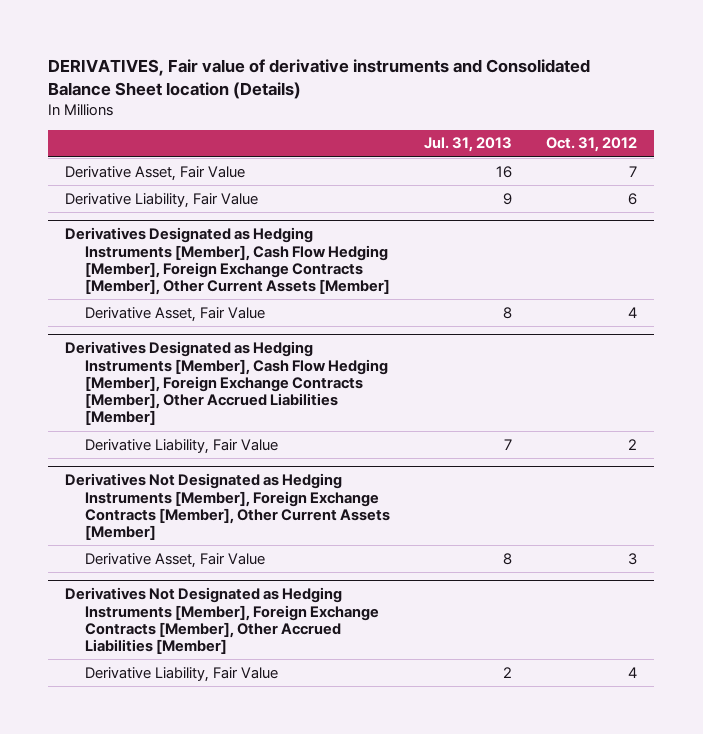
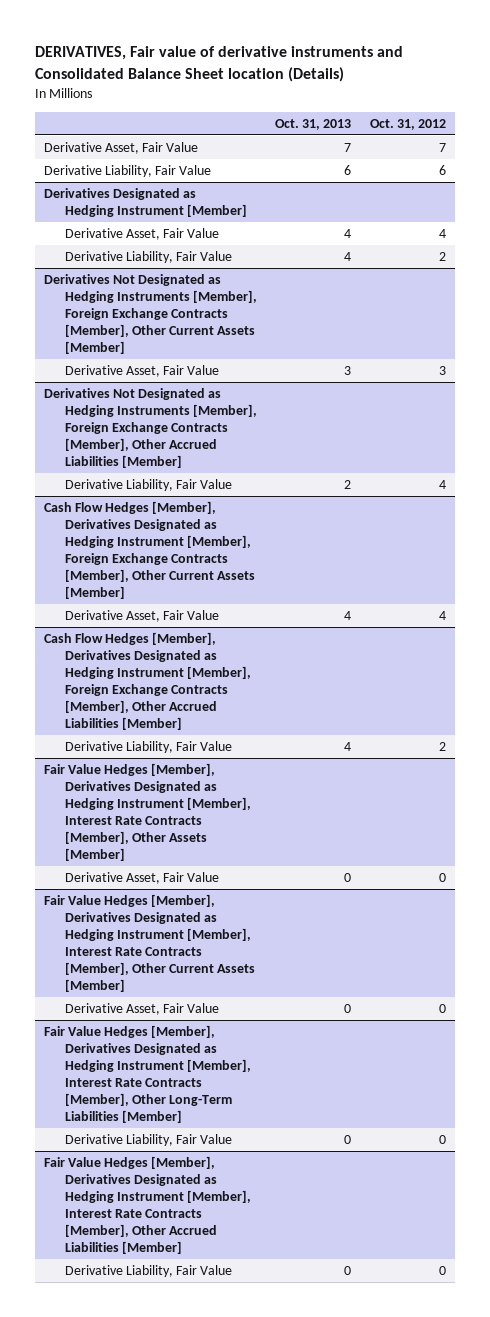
- | Jul. 31, 2013 | Oct. 31, 2012
+ | Oct. 31, 2013 | Oct. 31, 2012
- Derivatives Designated as Hedging Instruments [Member], Cash Flow Hedging [Member], Foreign Exchange Contracts [Member], Other Current Assets [Member]
+ Derivatives Designated as Hedging Instrument [Member]
- Derivatives Designated as Hedging Instruments [Member], Cash Flow Hedging [Member], Foreign Exchange Contracts [Member], Other Accrued Liabilities [Member]
+ Cash Flow Hedges [Member], Derivatives Designated as Hedging Instrument [Member], Foreign Exchange Contracts [Member], Other Current Assets [Member]
+ Derivative Asset, Fair Value | 4 | 4
+ Cash Flow Hedges [Member], Derivatives Designated as Hedging Instrument [Member], Foreign Exchange Contracts [Member], Other Accrued Liabilities [Member]
+ Derivative Liability, Fair Value | 4 | 2
+ Fair Value Hedges [Member], Derivatives Designated as Hedging Instrument [Member], Interest Rate Contracts [Member], Other Assets [Member]
+ Derivative Asset, Fair Value | 0 | 0
+ Fair Value Hedges [Member], Derivatives Designated as Hedging Instrument [Member], Interest Rate Contracts [Member], Other Current Assets [Member]
+ Derivative Asset, Fair Value | 0 | 0
+ Fair Value Hedges [Member], Derivatives Designated as Hedging Instrument [Member], Interest Rate Contracts [Member], Other Long-Term Liabilities [Member]
+ Derivative Liability, Fair Value | 0 | 0
+ Fair Value Hedges [Member], Derivatives Designated as Hedging Instrument [Member], Interest Rate Contracts [Member], Other Accrued Liabilities [Member]
+ Derivative Liability, Fair Value | 0 | 0

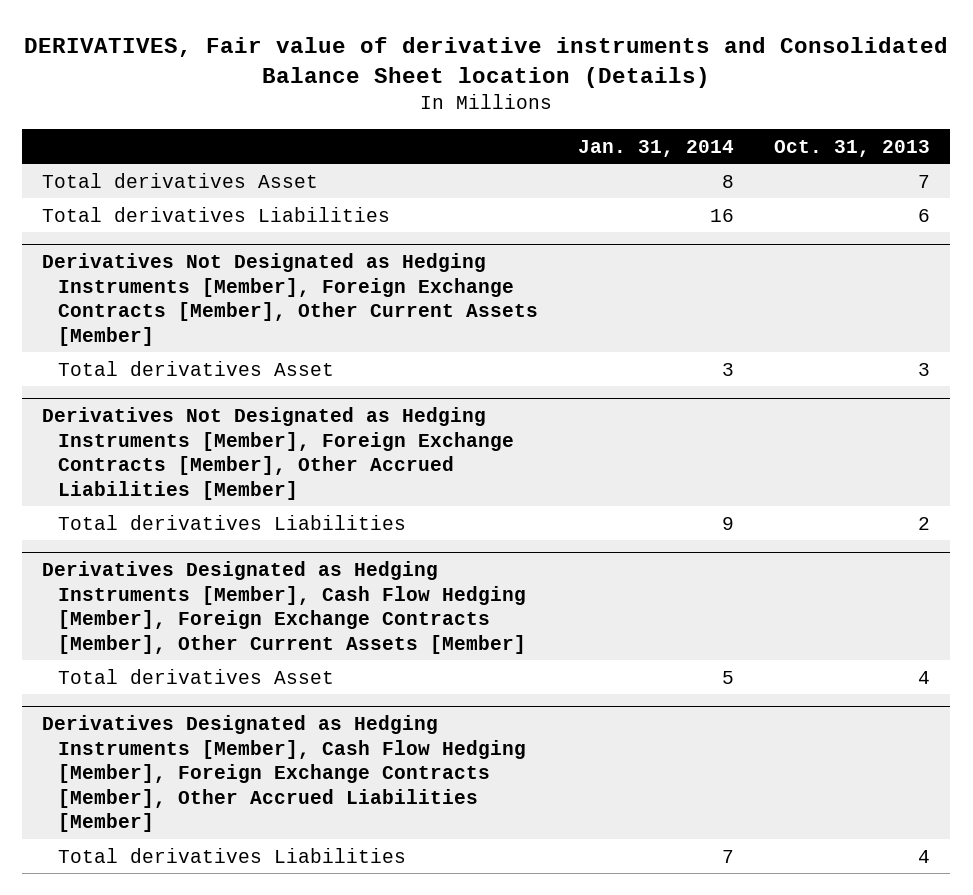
- | Oct. 31, 2013 | Oct. 31, 2012
+ | Jan. 31, 2014 | Oct. 31, 2013
- Derivative Asset, Fair Value | 7 | 7
- Derivative Liability, Fair Value | 6 | 6
- Derivatives Designated as Hedging Instrument [Member]
- Derivative Asset, Fair Value | 4 | 4
- Derivative Liability, Fair Value | 4 | 2
+ Total derivatives Asset | 8 | 7
+ Total derivatives Liabilities | 16 | 6
@ Derivatives Not Designated as Hedging Instruments [Member], Foreign Exchange Contracts [Member], Other Current Assets [Member]
- Derivative Asset, Fair Value | 3 | 3
+ Total derivatives Asset | 3 | 3
@ Derivatives Not Designated as Hedging Instruments [Member], Foreign Exchange Contracts [Member], Other Accrued Liabilities [Member]
- Derivative Liability, Fair Value | 2 | 4
- Cash Flow Hedges [Member], Derivatives Designated as Hedging Instrument [Member], Foreign Exchange Contracts [Member], Other Current Assets [Member]
- Derivative Asset, Fair Value | 4 | 4
- Cash Flow Hedges [Member], Derivatives Designated as Hedging Instrument [Member], Foreign Exchange Contracts [Member], Other Accrued Liabilities [Member]
- Derivative Liability, Fair Value | 4 | 2
- Fair Value Hedges [Member], Derivatives Designated as Hedging Instrument [Member], Interest Rate Contracts [Member], Other Assets [Member]
- Derivative Asset, Fair Value | 0 | 0
- Fair Value Hedges [Member], Derivatives Designated as Hedging Instrument [Member], Interest Rate Contracts [Member], Other Current Assets [Member]
- Derivative Asset, Fair Value | 0 | 0
- Fair Value Hedges [Member], Derivatives Designated as Hedging Instrument [Member], Interest Rate Contracts [Member], Other Long-Term Liabilities [Member]
- Derivative Liability, Fair Value | 0 | 0
- Fair Value Hedges [Member], Derivatives Designated as Hedging Instrument [Member], Interest Rate Contracts [Member], Other Accrued Liabilities [Member]
- Derivative Liability, Fair Value | 0 | 0
@ Derivatives Not Designated as Hedging Instruments [Member], Foreign Exchange Contracts [Member], Other Accrued Liabilities [Member]
+ Total derivatives Liabilities | 9 | 2
+ Derivatives Designated as Hedging Instruments [Member], Cash Flow Hedging [Member], Foreign Exchange Contracts [Member], Other Current Assets [Member]
+ Total derivatives Asset | 5 | 4
+ Derivatives Designated as Hedging Instruments [Member], Cash Flow Hedging [Member], Foreign Exchange Contracts [Member], Other Accrued Liabilities [Member]
+ Total derivatives Liabilities | 7 | 4

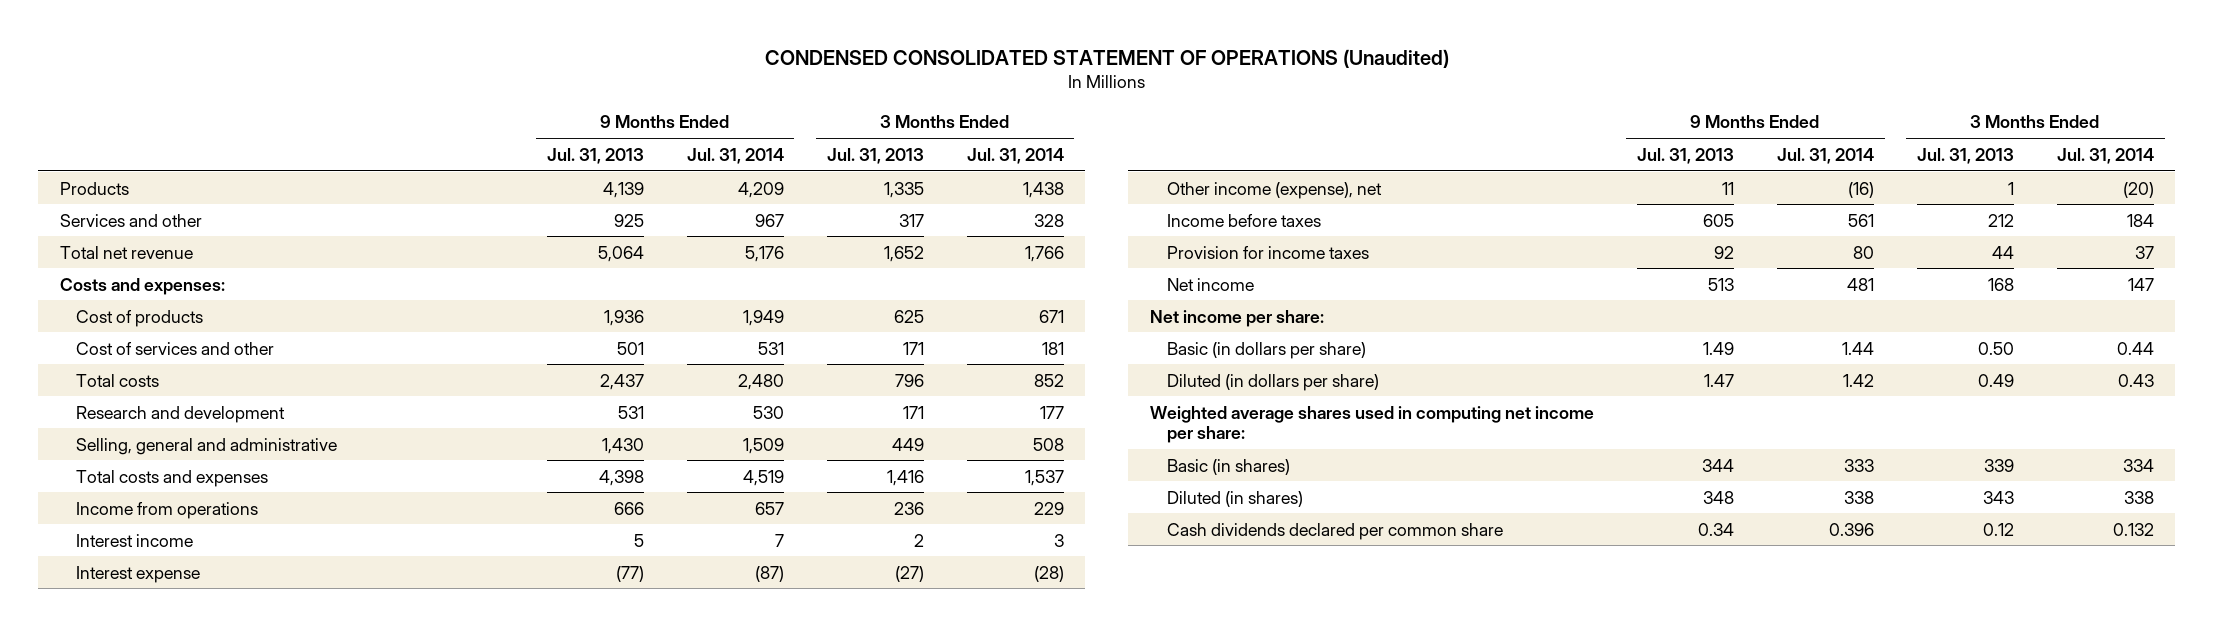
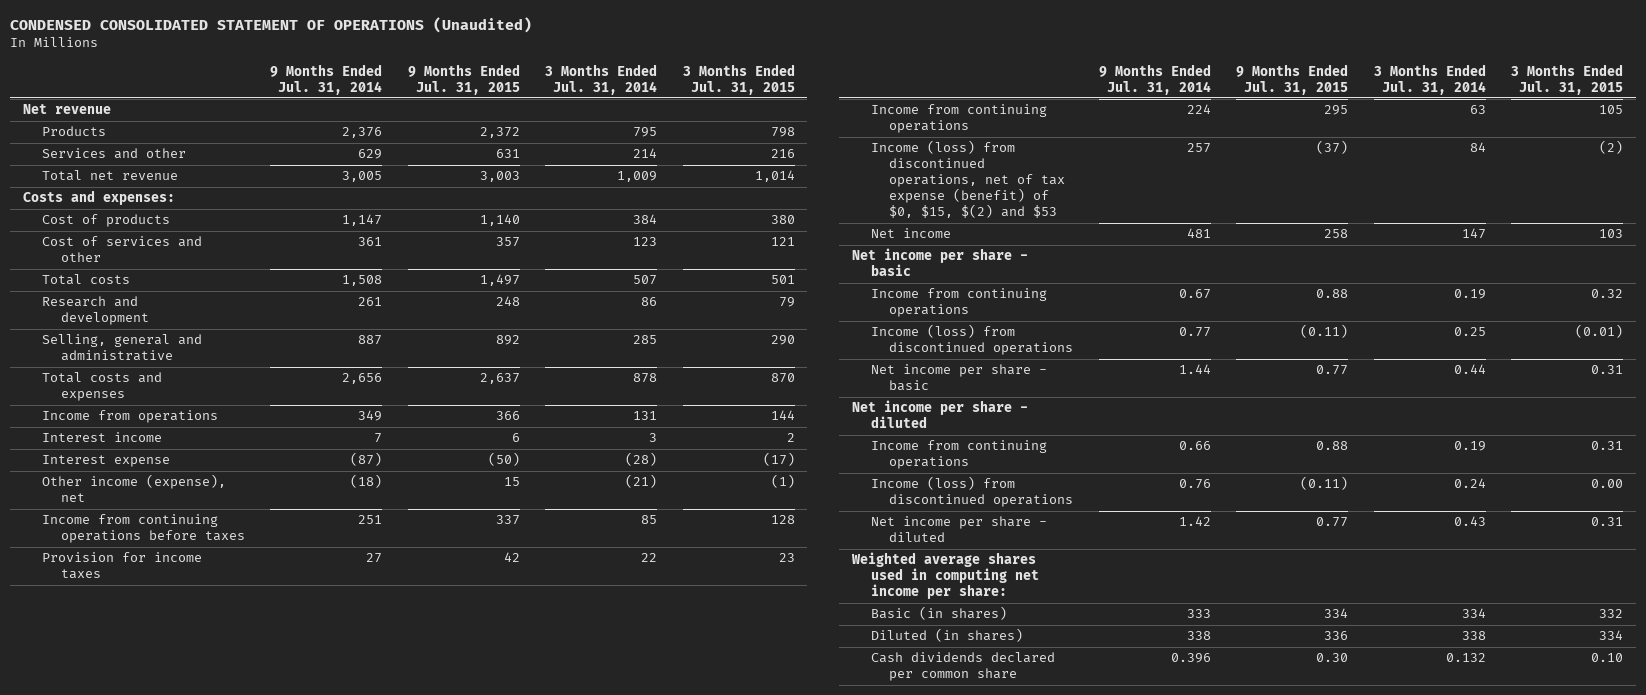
- | 9 Months Ended Jul. 31, 2013 | 9 Months Ended Jul. 31, 2014 | 3 Months Ended Jul. 31, 2013 | 3 Months Ended Jul. 31, 2014
+ | 9 Months Ended Jul. 31, 2014 | 9 Months Ended Jul. 31, 2015 | 3 Months Ended Jul. 31, 2014 | 3 Months Ended Jul. 31, 2015
- Products | 4,139 | 4,209 | 1,335 | 1,438
- Services and other | 925 | 967 | 317 | 328
- Total net revenue | 5,064 | 5,176 | 1,652 | 1,766
+ Net revenue
+ Products | 2,376 | 2,372 | 795 | 798
+ Services and other | 629 | 631 | 214 | 216
+ Total net revenue | 3,005 | 3,003 | 1,009 | 1,014
- Cost of products | 1,936 | 1,949 | 625 | 671
- Cost of services and other | 501 | 531 | 171 | 181
- Total costs | 2,437 | 2,480 | 796 | 852
- Research and development | 531 | 530 | 171 | 177
- Selling, general and administrative | 1,430 | 1,509 | 449 | 508
- Total costs and expenses | 4,398 | 4,519 | 1,416 | 1,537
- Income from operations | 666 | 657 | 236 | 229
+ Cost of products | 1,147 | 1,140 | 384 | 380
+ Cost of services and other | 361 | 357 | 123 | 121
+ Total costs | 1,508 | 1,497 | 507 | 501
+ Research and development | 261 | 248 | 86 | 79
+ Selling, general and administrative | 887 | 892 | 285 | 290
+ Total costs and expenses | 2,656 | 2,637 | 878 | 870
+ Income from operations | 349 | 366 | 131 | 144
- Other income (expense), net | 11 | (16) | 1 | (20)
- Income before taxes | 605 | 561 | 212 | 184
- Provision for income taxes | 92 | 80 | 44 | 37
+ Other income (expense), net | (18) | 15 | (21) | (1)
+ Income from continuing operations before taxes | 251 | 337 | 85 | 128
+ Provision for income taxes | 27 | 42 | 22 | 23
+ Income from continuing operations | 224 | 295 | 63 | 105
+ Income (loss) from discontinued operations, net of tax expense (benefit) of $0, $15, $(2) and $53 | 257 | (37) | 84 | (2)
- Net income per share:
- Basic (in dollars per share) | 1.49 | 1.44 | 0.50 | 0.44
- Diluted (in dollars per share) | 1.47 | 1.42 | 0.49 | 0.43
+ Net income per share - basic
+ Income from continuing operations | 0.67 | 0.88 | 0.19 | 0.32
+ Income (loss) from discontinued operations | 0.77 | (0.11) | 0.25 | (0.01)
+ Net income per share - basic | 1.44 | 0.77 | 0.44 | 0.31
+ Net income per share - diluted
+ Income from continuing operations | 0.66 | 0.88 | 0.19 | 0.31
+ Income (loss) from discontinued operations | 0.76 | (0.11) | 0.24 | 0.00
+ Net income per share - diluted | 1.42 | 0.77 | 0.43 | 0.31

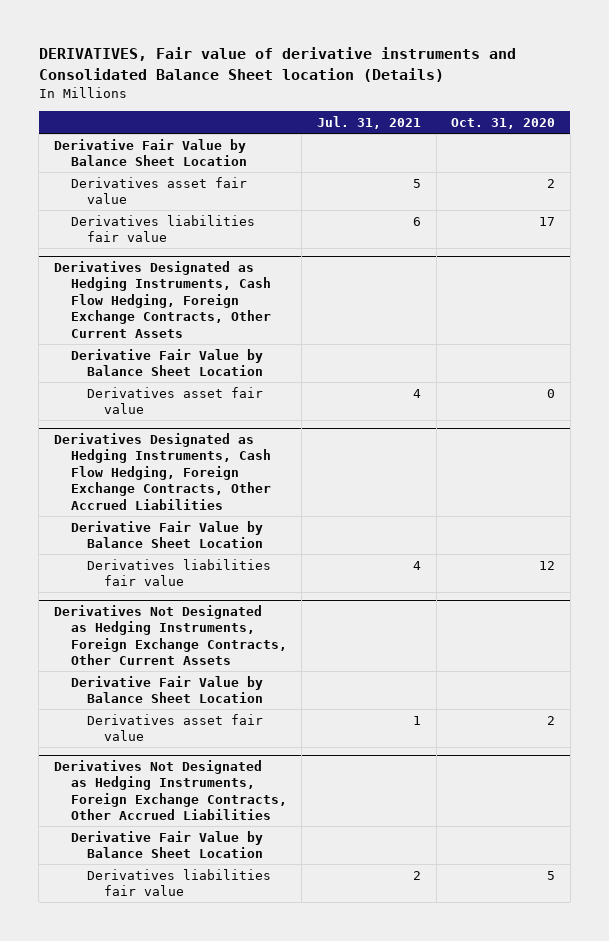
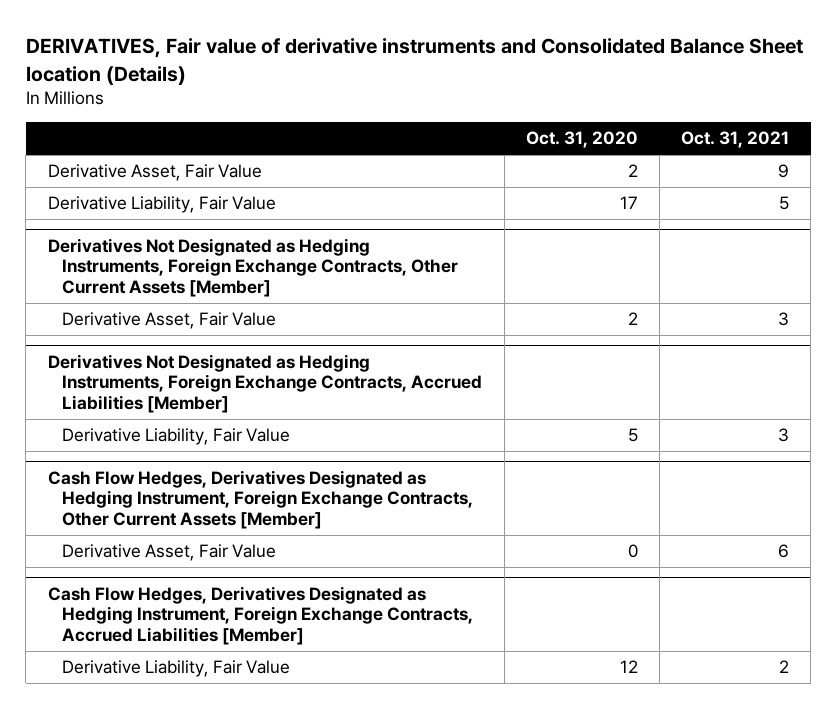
- | Jul. 31, 2021 | Oct. 31, 2020
+ | Oct. 31, 2020 | Oct. 31, 2021
- Derivative Fair Value by Balance Sheet Location
- Derivatives asset fair value | 5 | 2
- Derivatives liabilities fair value | 6 | 17
- Derivatives Designated as Hedging Instruments, Cash Flow Hedging, Foreign Exchange Contracts, Other Current Assets
- Derivative Fair Value by Balance Sheet Location
- Derivatives asset fair value | 4 | 0
- Derivatives Designated as Hedging Instruments, Cash Flow Hedging, Foreign Exchange Contracts, Other Accrued Liabilities
- Derivative Fair Value by Balance Sheet Location
- Derivatives liabilities fair value | 4 | 12
- Derivatives Not Designated as Hedging Instruments, Foreign Exchange Contracts, Other Current Assets
- Derivative Fair Value by Balance Sheet Location
- Derivatives asset fair value | 1 | 2
- Derivatives Not Designated as Hedging Instruments, Foreign Exchange Contracts, Other Accrued Liabilities
- Derivative Fair Value by Balance Sheet Location
- Derivatives liabilities fair value | 2 | 5
+ Derivative Asset, Fair Value | 2 | 9
+ Derivative Liability, Fair Value | 17 | 5
+ Derivatives Not Designated as Hedging Instruments, Foreign Exchange Contracts, Other Current Assets [Member]
+ Derivative Asset, Fair Value | 2 | 3
+ Derivatives Not Designated as Hedging Instruments, Foreign Exchange Contracts, Accrued Liabilities [Member]
+ Derivative Liability, Fair Value | 5 | 3
+ Cash Flow Hedges, Derivatives Designated as Hedging Instrument, Foreign Exchange Contracts, Other Current Assets [Member]
+ Derivative Asset, Fair Value | 0 | 6
+ Cash Flow Hedges, Derivatives Designated as Hedging Instrument, Foreign Exchange Contracts, Accrued Liabilities [Member]
+ Derivative Liability, Fair Value | 12 | 2

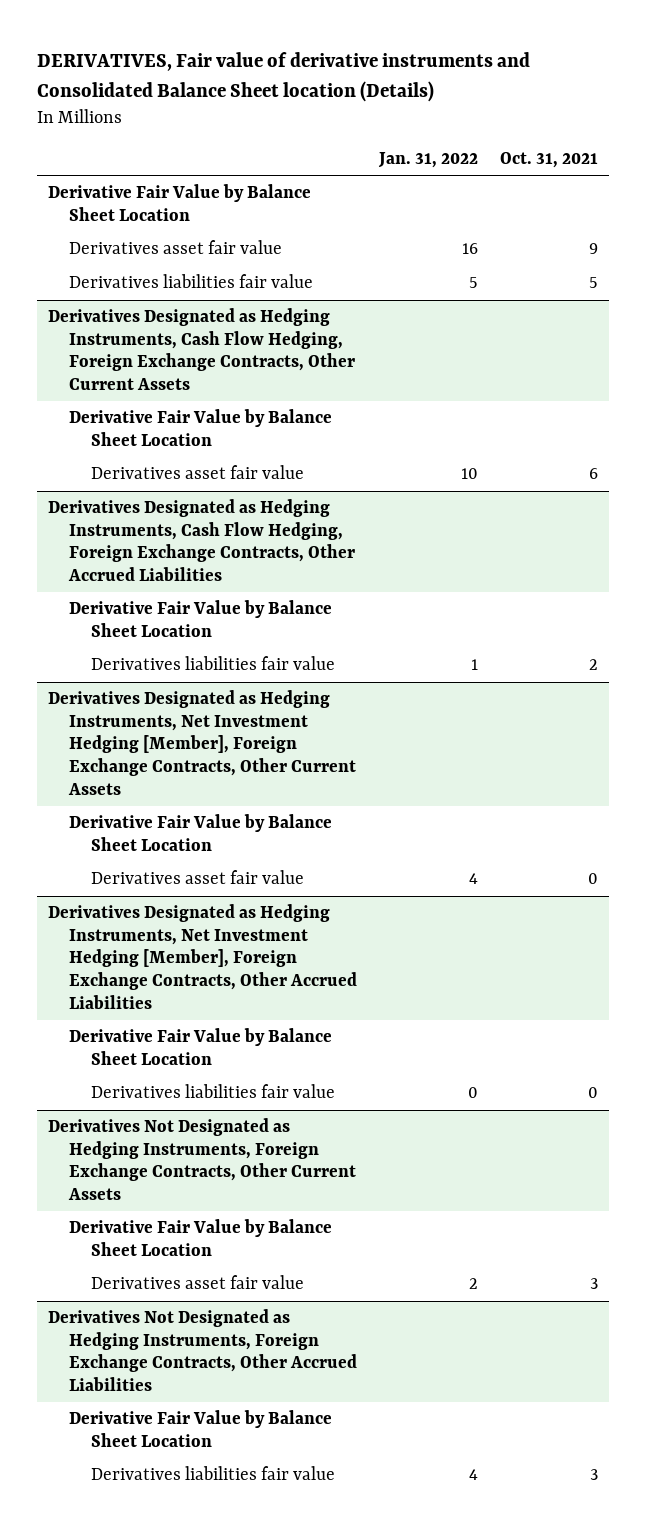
- | Oct. 31, 2020 | Oct. 31, 2021
+ | Jan. 31, 2022 | Oct. 31, 2021
- Derivative Asset, Fair Value | 2 | 9
- Derivative Liability, Fair Value | 17 | 5
- Derivatives Not Designated as Hedging Instruments, Foreign Exchange Contracts, Other Current Assets [Member]
- Derivative Asset, Fair Value | 2 | 3
- Derivatives Not Designated as Hedging Instruments, Foreign Exchange Contracts, Accrued Liabilities [Member]
- Derivative Liability, Fair Value | 5 | 3
- Cash Flow Hedges, Derivatives Designated as Hedging Instrument, Foreign Exchange Contracts, Other Current Assets [Member]
- Derivative Asset, Fair Value | 0 | 6
- Cash Flow Hedges, Derivatives Designated as Hedging Instrument, Foreign Exchange Contracts, Accrued Liabilities [Member]
- Derivative Liability, Fair Value | 12 | 2
+ Derivative Fair Value by Balance Sheet Location
+ Derivatives asset fair value | 16 | 9
+ Derivatives liabilities fair value | 5 | 5
+ Derivatives Designated as Hedging Instruments, Cash Flow Hedging, Foreign Exchange Contracts, Other Current Assets
+ Derivative Fair Value by Balance Sheet Location
+ Derivatives asset fair value | 10 | 6
+ Derivatives Designated as Hedging Instruments, Cash Flow Hedging, Foreign Exchange Contracts, Other Accrued Liabilities
+ Derivative Fair Value by Balance Sheet Location
+ Derivatives liabilities fair value | 1 | 2
+ Derivatives Designated as Hedging Instruments, Net Investment Hedging [Member], Foreign Exchange Contracts, Other Current Assets
+ Derivative Fair Value by Balance Sheet Location
+ Derivatives asset fair value | 4 | 0
+ Derivatives Designated as Hedging Instruments, Net Investment Hedging [Member], Foreign Exchange Contracts, Other Accrued Liabilities
+ Derivative Fair Value by Balance Sheet Location
+ Derivatives liabilities fair value | 0 | 0
+ Derivatives Not Designated as Hedging Instruments, Foreign Exchange Contracts, Other Current Assets
+ Derivative Fair Value by Balance Sheet Location
+ Derivatives asset fair value | 2 | 3
+ Derivatives Not Designated as Hedging Instruments, Foreign Exchange Contracts, Other Accrued Liabilities
+ Derivative Fair Value by Balance Sheet Location
+ Derivatives liabilities fair value | 4 | 3

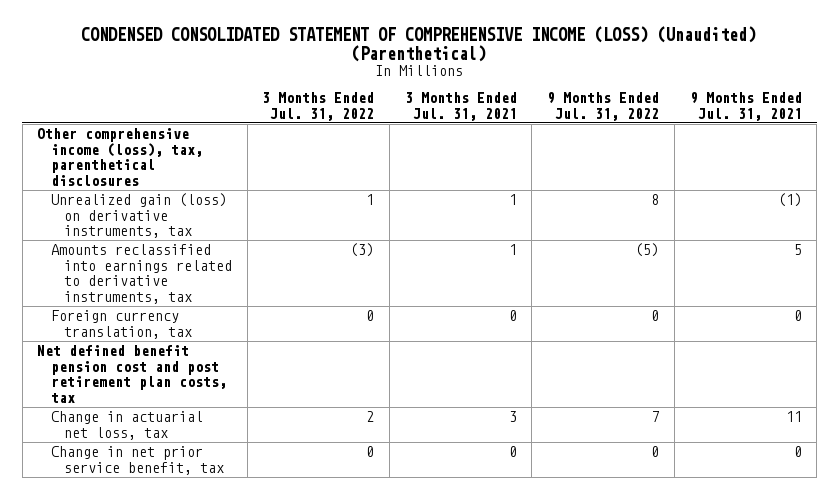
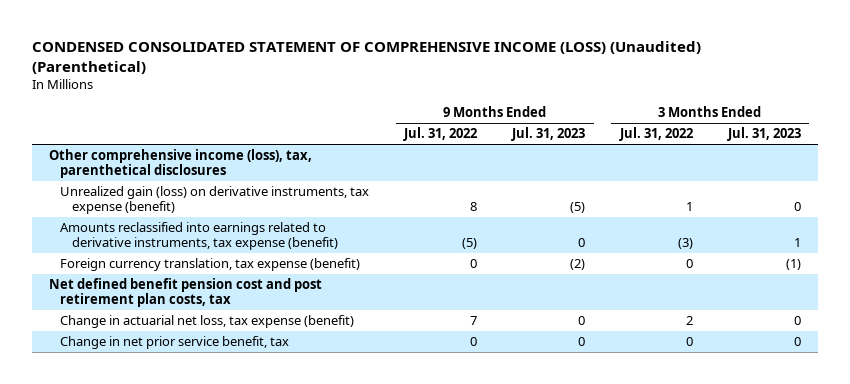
- | 3 Months Ended Jul. 31, 2022 | 3 Months Ended Jul. 31, 2021 | 9 Months Ended Jul. 31, 2022 | 9 Months Ended Jul. 31, 2021
+ | 9 Months Ended Jul. 31, 2022 | 9 Months Ended Jul. 31, 2023 | 3 Months Ended Jul. 31, 2022 | 3 Months Ended Jul. 31, 2023
- Unrealized gain (loss) on derivative instruments, tax | 1 | 1 | 8 | (1)
- Amounts reclassified into earnings related to derivative instruments, tax | (3) | 1 | (5) | 5
- Foreign currency translation, tax | 0 | 0 | 0 | 0
+ Unrealized gain (loss) on derivative instruments, tax expense (benefit) | 8 | (5) | 1 | 0
+ Amounts reclassified into earnings related to derivative instruments, tax expense (benefit) | (5) | 0 | (3) | 1
+ Foreign currency translation, tax expense (benefit) | 0 | (2) | 0 | (1)
- Change in actuarial net loss, tax | 2 | 3 | 7 | 11
+ Change in actuarial net loss, tax expense (benefit) | 7 | 0 | 2 | 0

